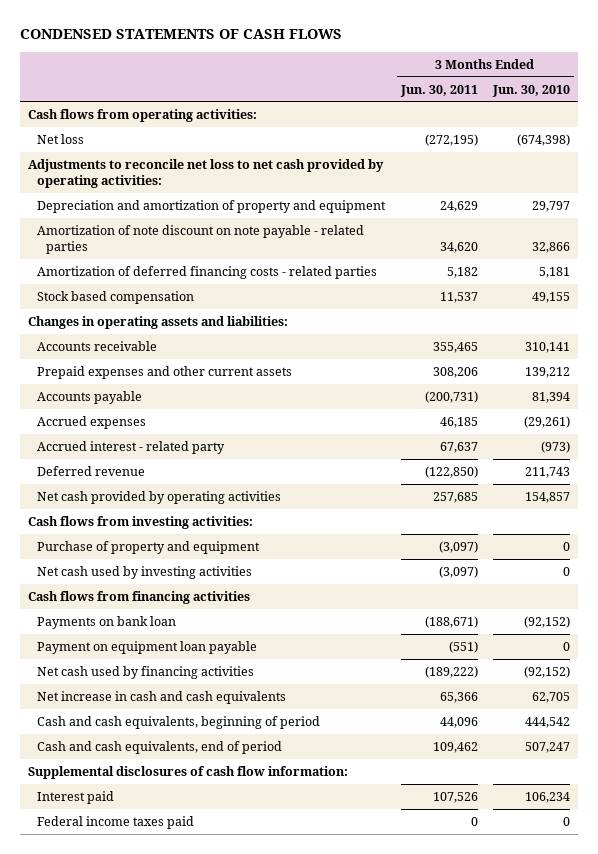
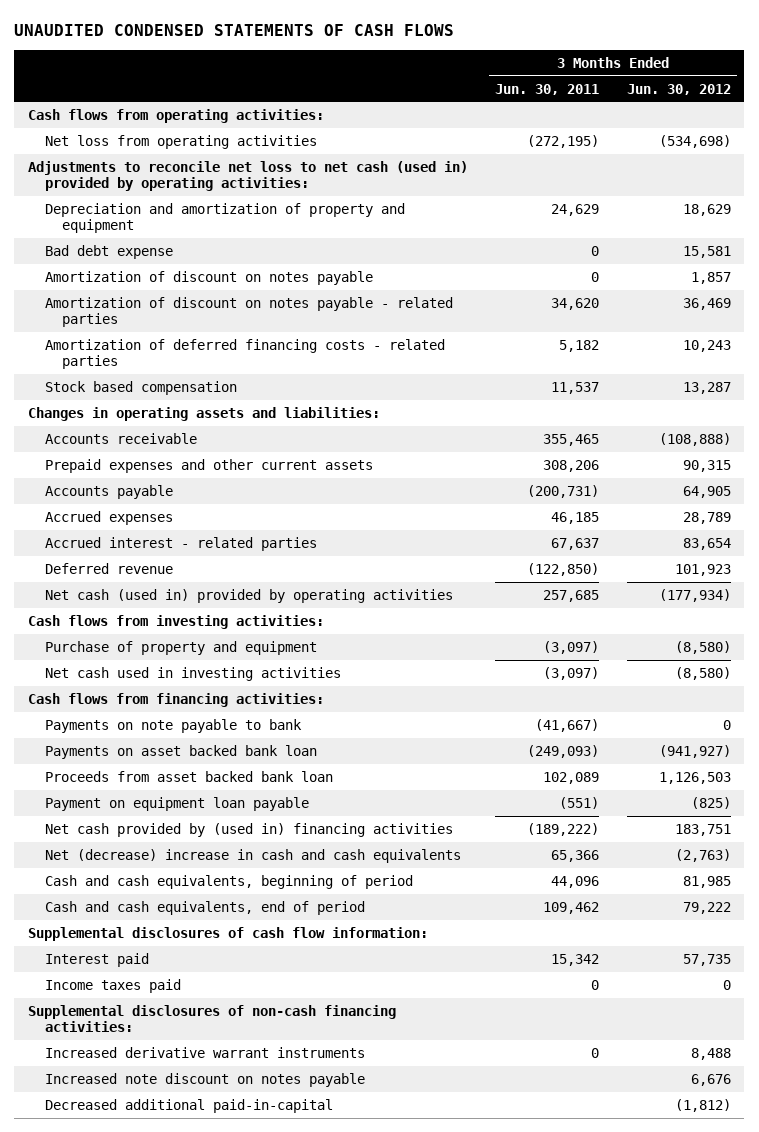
- CONDENSED STATEMENTS OF CASH FLOWS
+ UNAUDITED CONDENSED STATEMENTS OF CASH FLOWS
- | 3 Months Ended Jun. 30, 2011 | 3 Months Ended Jun. 30, 2010
+ | 3 Months Ended Jun. 30, 2011 | 3 Months Ended Jun. 30, 2012
- Net loss | (272,195) | (674,398)
- Adjustments to reconcile net loss to net cash provided by operating activities:
+ Net loss from operating activities | (272,195) | (534,698)
+ Adjustments to reconcile net loss to net cash (used in) provided by operating activities:
- Amortization of note discount on note payable - related parties | 34,620 | 32,866
+ Bad debt expense | 0 | 15,581
+ Amortization of discount on notes payable | 0 | 1,857
+ Amortization of discount on notes payable - related parties | 34,620 | 36,469
- Accrued interest - related party | 67,637 | (973)
+ Accrued interest - related parties | 67,637 | 83,654
- Net cash provided by operating activities | 257,685 | 154,857
+ Net cash (used in) provided by operating activities | 257,685 | (177,934)
- Net cash used by investing activities | (3,097) | 0
- Cash flows from financing activities
- Payments on bank loan | (188,671) | (92,152)
+ Net cash used in investing activities | (3,097) | (8,580)
+ Cash flows from financing activities:
+ Payments on note payable to bank | (41,667) | 0
+ Payments on asset backed bank loan | (249,093) | (941,927)
+ Proceeds from asset backed bank loan | 102,089 | 1,126,503
- Net cash used by financing activities | (189,222) | (92,152)
- Net increase in cash and cash equivalents | 65,366 | 62,705
+ Net cash provided by (used in) financing activities | (189,222) | 183,751
+ Net (decrease) increase in cash and cash equivalents | 65,366 | (2,763)
- Interest paid | 107,526 | 106,234
- Federal income taxes paid | 0 | 0
+ Interest paid | 15,342 | 57,735
+ Income taxes paid | 0 | 0
+ Supplemental disclosures of non-cash financing activities:
+ Increased derivative warrant instruments | 0 | 8,488
+ Increased note discount on notes payable | | 6,676
+ Decreased additional paid-in-capital | | (1,812)

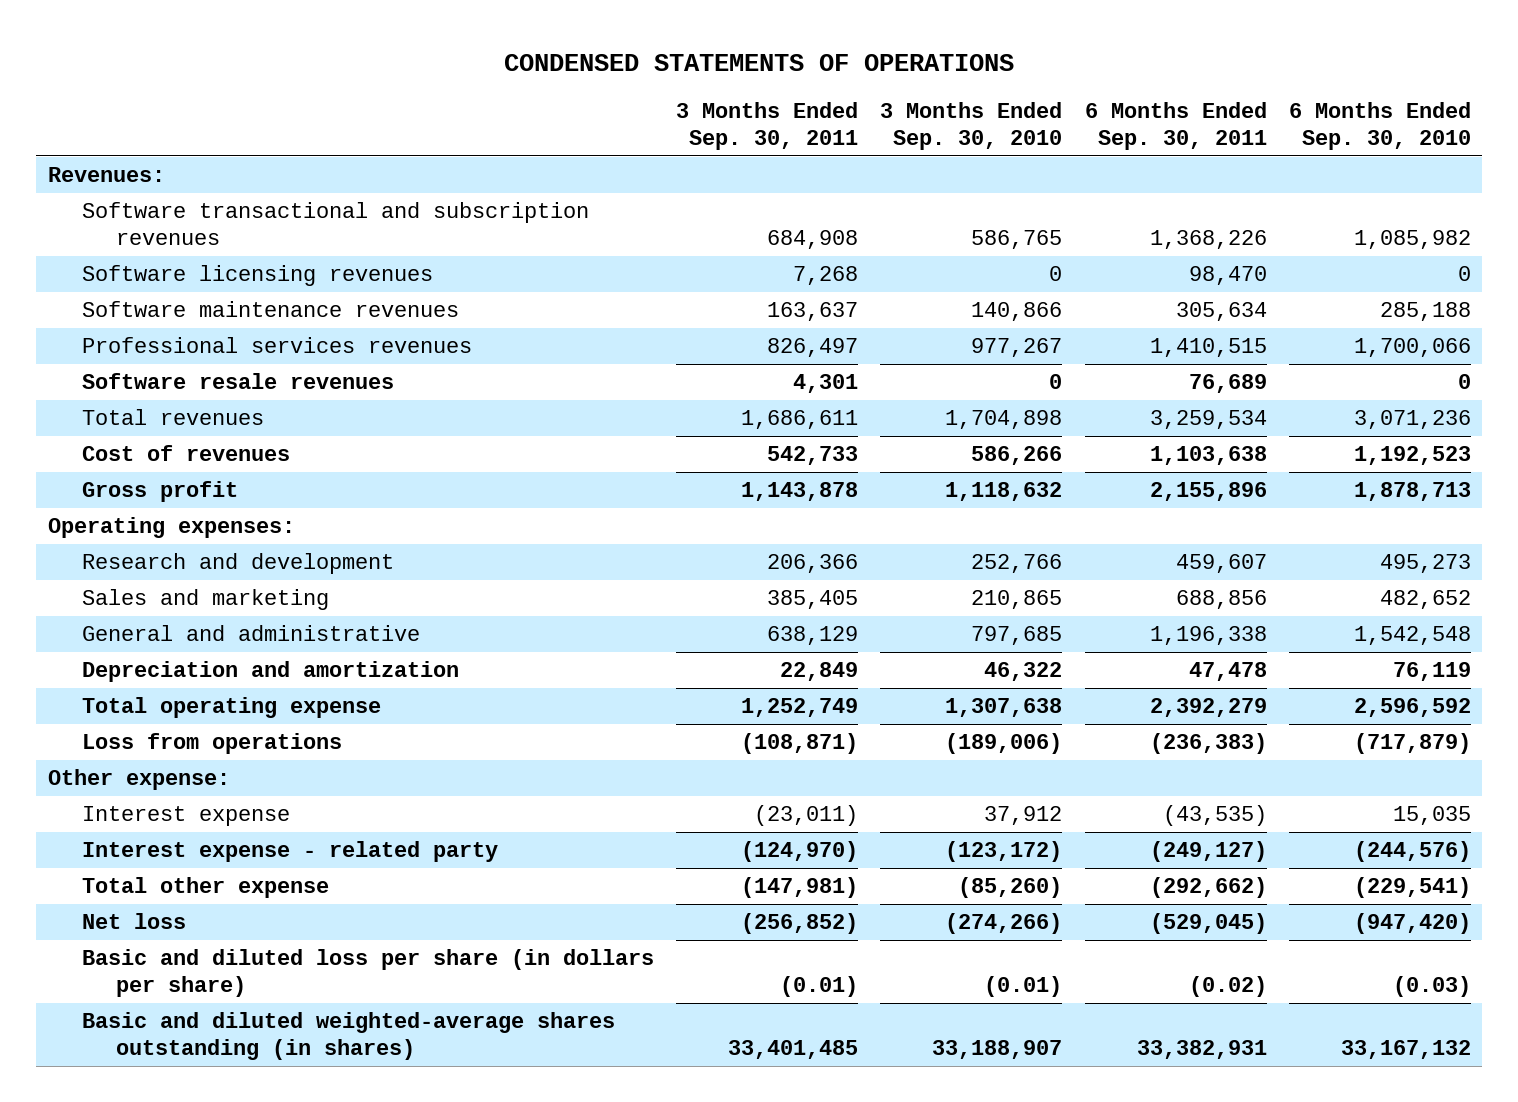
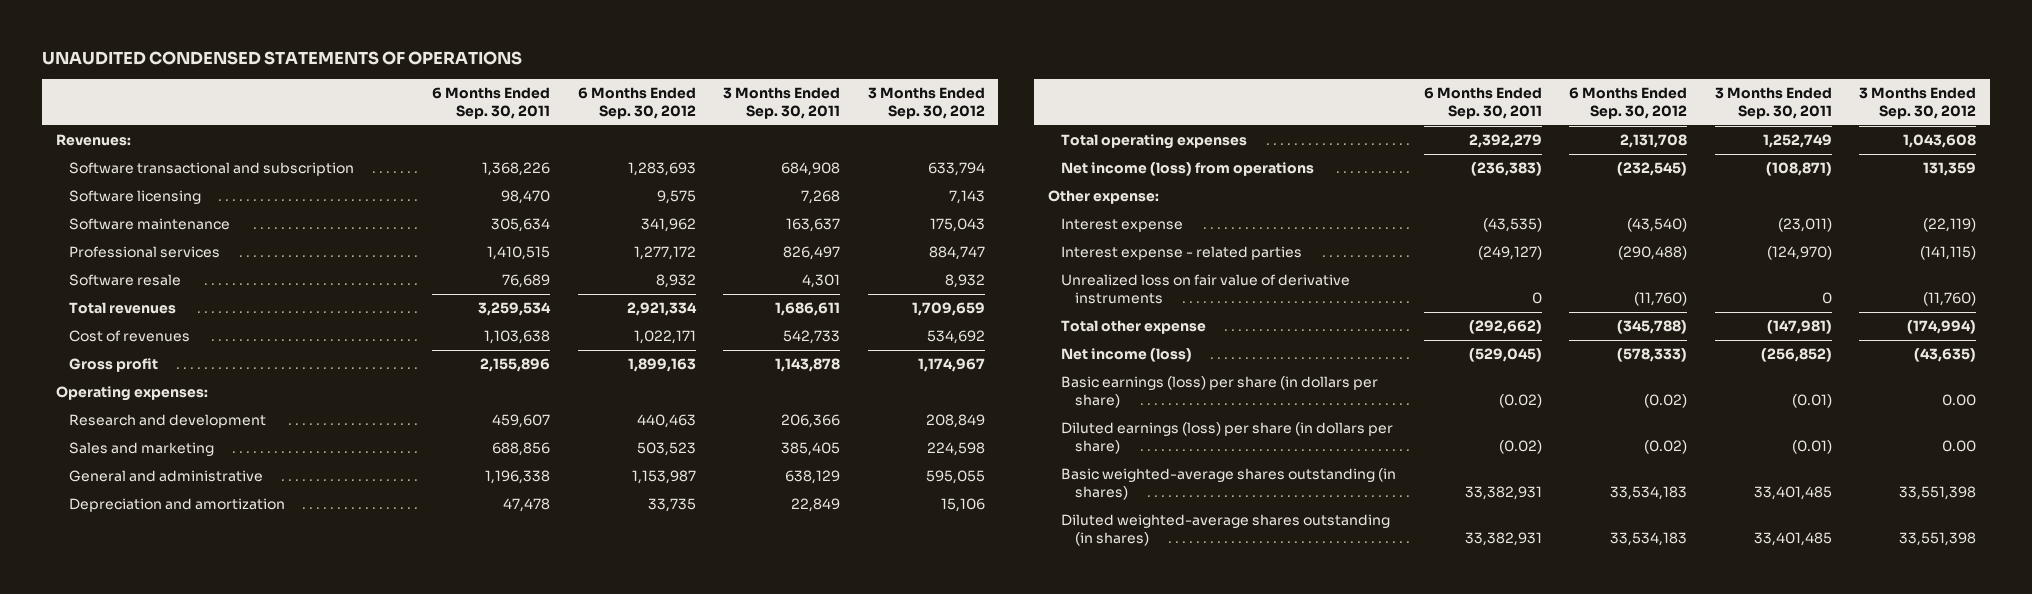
- CONDENSED STATEMENTS OF OPERATIONS
+ UNAUDITED CONDENSED STATEMENTS OF OPERATIONS
- | 3 Months Ended Sep. 30, 2011 | 3 Months Ended Sep. 30, 2010 | 6 Months Ended Sep. 30, 2011 | 6 Months Ended Sep. 30, 2010
+ | 6 Months Ended Sep. 30, 2011 | 6 Months Ended Sep. 30, 2012 | 3 Months Ended Sep. 30, 2011 | 3 Months Ended Sep. 30, 2012
- Software transactional and subscription revenues | 684,908 | 586,765 | 1,368,226 | 1,085,982
- Software licensing revenues | 7,268 | 0 | 98,470 | 0
- Software maintenance revenues | 163,637 | 140,866 | 305,634 | 285,188
- Professional services revenues | 826,497 | 977,267 | 1,410,515 | 1,700,066
- Software resale revenues | 4,301 | 0 | 76,689 | 0
+ Software transactional and subscription | 1,368,226 | 1,283,693 | 684,908 | 633,794
+ Software licensing | 98,470 | 9,575 | 7,268 | 7,143
+ Software maintenance | 305,634 | 341,962 | 163,637 | 175,043
+ Professional services | 1,410,515 | 1,277,172 | 826,497 | 884,747
+ Software resale | 76,689 | 8,932 | 4,301 | 8,932
- Total operating expense | 1,252,749 | 1,307,638 | 2,392,279 | 2,596,592
- Loss from operations | (108,871) | (189,006) | (236,383) | (717,879)
+ Total operating expenses | 2,392,279 | 2,131,708 | 1,252,749 | 1,043,608
+ Net income (loss) from operations | (236,383) | (232,545) | (108,871) | 131,359
- Interest expense - related party | (124,970) | (123,172) | (249,127) | (244,576)
+ Interest expense - related parties | (249,127) | (290,488) | (124,970) | (141,115)
+ Unrealized loss on fair value of derivative instruments | 0 | (11,760) | 0 | (11,760)
- Net loss | (256,852) | (274,266) | (529,045) | (947,420)
- Basic and diluted loss per share (in dollars per share) | (0.01) | (0.01) | (0.02) | (0.03)
- Basic and diluted weighted-average shares outstanding (in shares) | 33,401,485 | 33,188,907 | 33,382,931 | 33,167,132
+ Net income (loss) | (529,045) | (578,333) | (256,852) | (43,635)
+ Basic earnings (loss) per share (in dollars per share) | (0.02) | (0.02) | (0.01) | 0.00
+ Diluted earnings (loss) per share (in dollars per share) | (0.02) | (0.02) | (0.01) | 0.00
+ Basic weighted-average shares outstanding (in shares) | 33,382,931 | 33,534,183 | 33,401,485 | 33,551,398
+ Diluted weighted-average shares outstanding (in shares) | 33,382,931 | 33,534,183 | 33,401,485 | 33,551,398

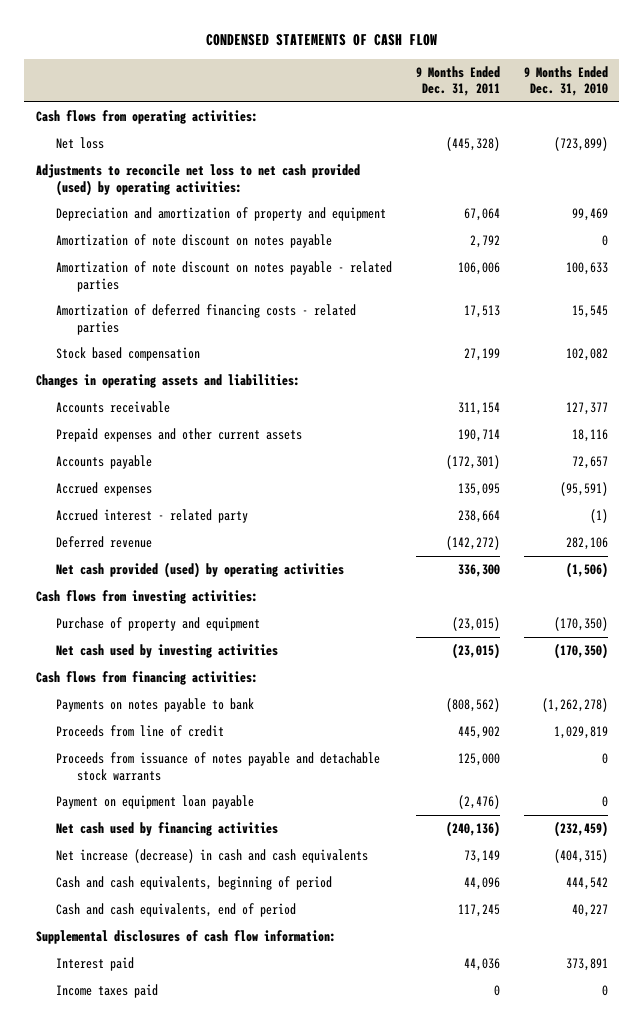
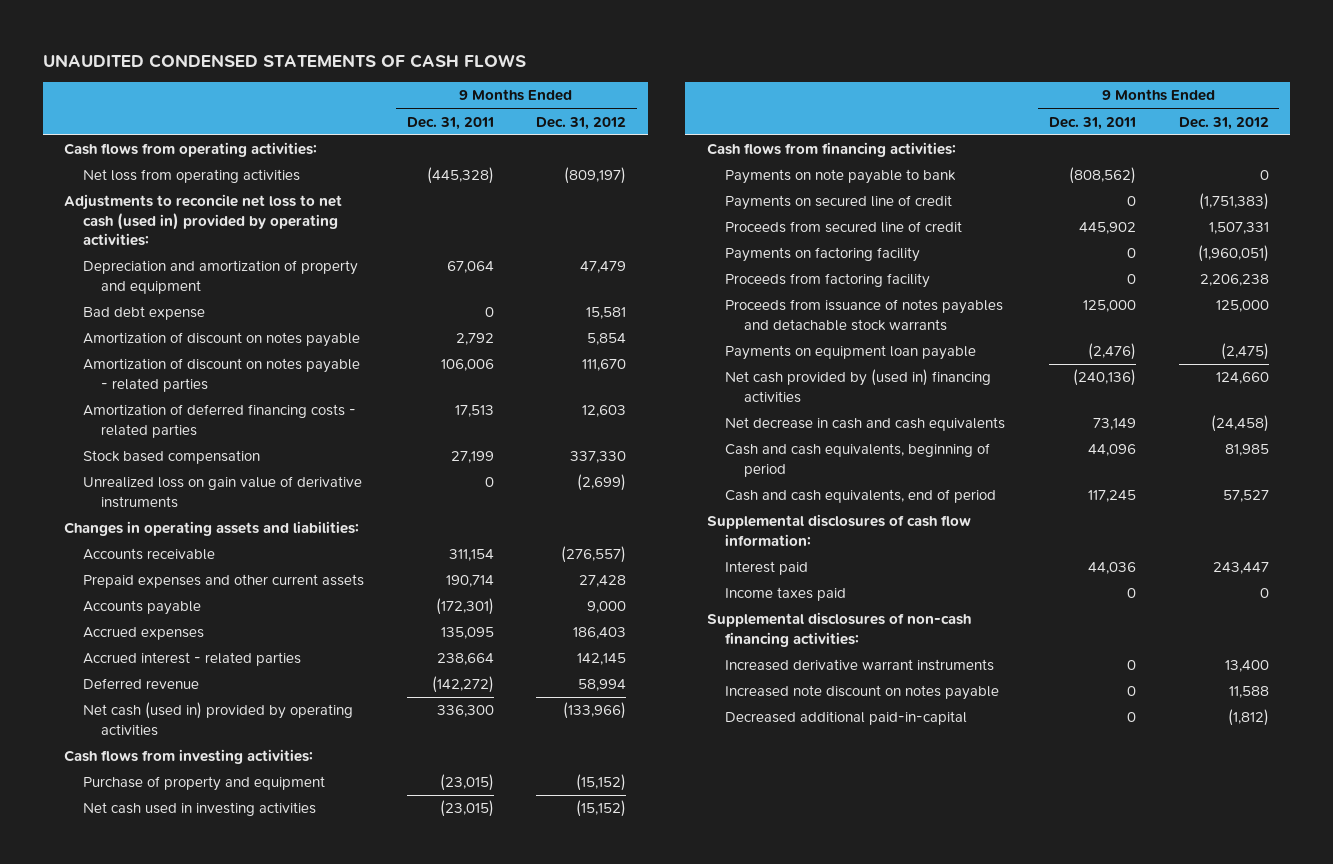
- CONDENSED STATEMENTS OF CASH FLOW
+ UNAUDITED CONDENSED STATEMENTS OF CASH FLOWS
- | 9 Months Ended Dec. 31, 2011 | 9 Months Ended Dec. 31, 2010
+ | 9 Months Ended Dec. 31, 2011 | 9 Months Ended Dec. 31, 2012
- Net loss | (445,328) | (723,899)
- Adjustments to reconcile net loss to net cash provided (used) by operating activities:
+ Net loss from operating activities | (445,328) | (809,197)
+ Adjustments to reconcile net loss to net cash (used in) provided by operating activities:
- Amortization of note discount on notes payable | 2,792 | 0
- Amortization of note discount on notes payable - related parties | 106,006 | 100,633
+ Bad debt expense | 0 | 15,581
+ Amortization of discount on notes payable | 2,792 | 5,854
+ Amortization of discount on notes payable - related parties | 106,006 | 111,670
+ Unrealized loss on gain value of derivative instruments | 0 | (2,699)
- Accrued interest - related party | 238,664 | (1)
+ Accrued interest - related parties | 238,664 | 142,145
- Net cash provided (used) by operating activities | 336,300 | (1,506)
+ Net cash (used in) provided by operating activities | 336,300 | (133,966)
- Net cash used by investing activities | (23,015) | (170,350)
+ Net cash used in investing activities | (23,015) | (15,152)
- Payments on notes payable to bank | (808,562) | (1,262,278)
- Proceeds from line of credit | 445,902 | 1,029,819
- Proceeds from issuance of notes payable and detachable stock warrants | 125,000 | 0
- Payment on equipment loan payable | (2,476) | 0
- Net cash used by financing activities | (240,136) | (232,459)
- Net increase (decrease) in cash and cash equivalents | 73,149 | (404,315)
+ Payments on note payable to bank | (808,562) | 0
+ Payments on secured line of credit | 0 | (1,751,383)
+ Proceeds from secured line of credit | 445,902 | 1,507,331
+ Payments on factoring facility | 0 | (1,960,051)
+ Proceeds from factoring facility | 0 | 2,206,238
+ Proceeds from issuance of notes payables and detachable stock warrants | 125,000 | 125,000
+ Payments on equipment loan payable | (2,476) | (2,475)
+ Net cash provided by (used in) financing activities | (240,136) | 124,660
+ Net decrease in cash and cash equivalents | 73,149 | (24,458)
+ Supplemental disclosures of non-cash financing activities:
+ Increased derivative warrant instruments | 0 | 13,400
+ Increased note discount on notes payable | 0 | 11,588
+ Decreased additional paid-in-capital | 0 | (1,812)

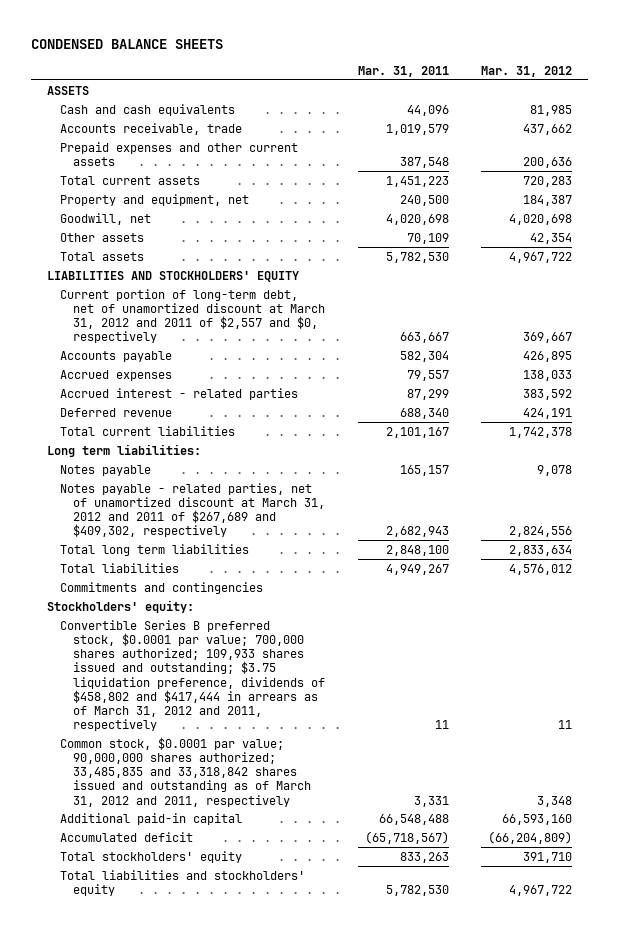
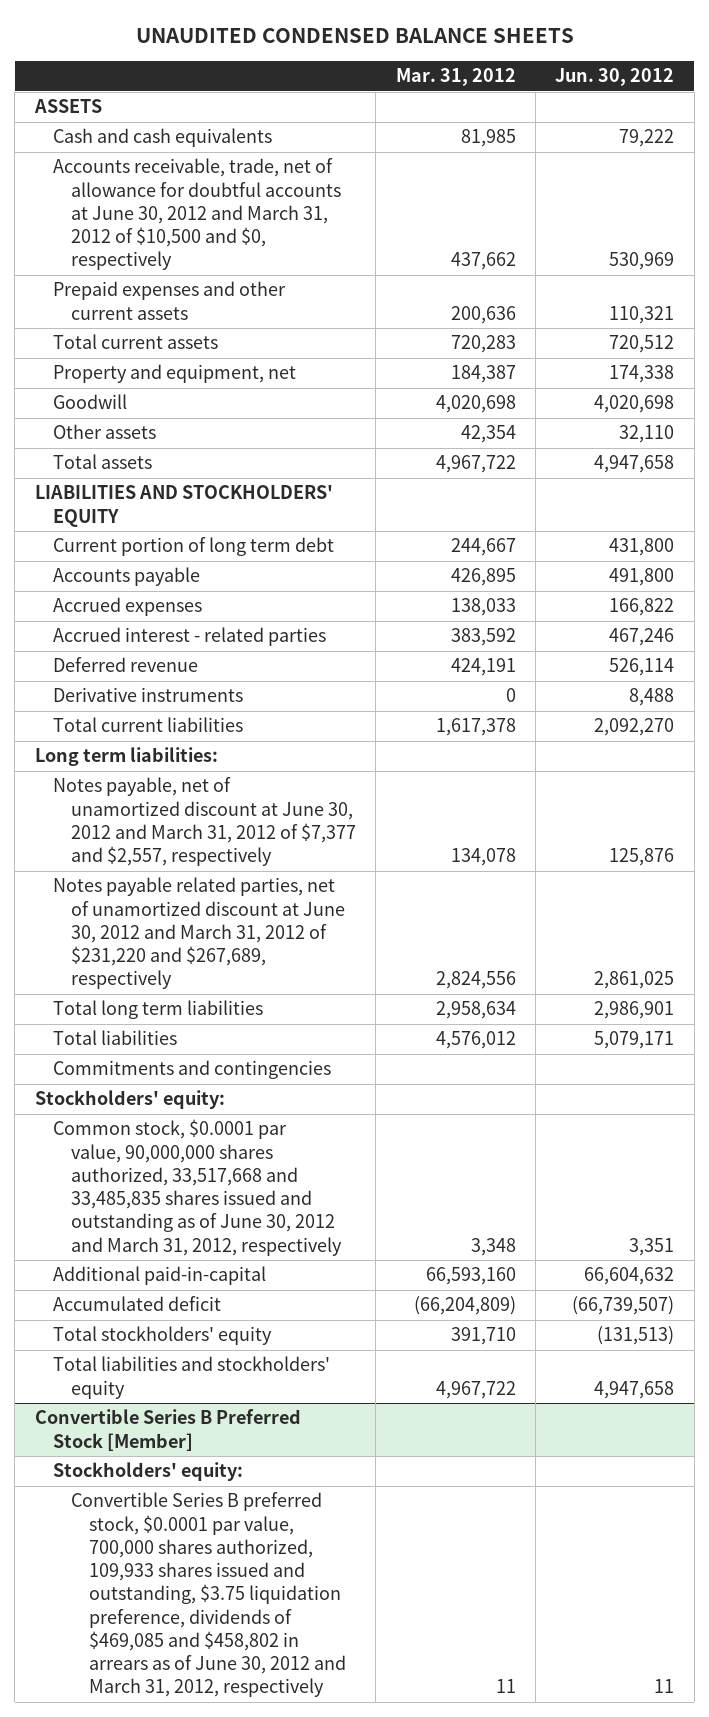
- CONDENSED BALANCE SHEETS
+ UNAUDITED CONDENSED BALANCE SHEETS
- | Mar. 31, 2011 | Mar. 31, 2012
+ | Mar. 31, 2012 | Jun. 30, 2012
- Accounts receivable, trade | 1,019,579 | 437,662
+ Accounts receivable, trade, net of allowance for doubtful accounts at June 30, 2012 and March 31, 2012 of $10,500 and $0, respectively | 437,662 | 530,969
- Goodwill, net | 4,020,698 | 4,020,698
+ Goodwill | 4,020,698 | 4,020,698
- Current portion of long-term debt, net of unamortized discount at March 31, 2012 and 2011 of $2,557 and $0, respectively | 663,667 | 369,667
+ Current portion of long term debt | 244,667 | 431,800
- Total current liabilities | 2,101,167 | 1,742,378
+ Derivative instruments | 0 | 8,488
+ Total current liabilities | 1,617,378 | 2,092,270
- Notes payable | 165,157 | 9,078
- Notes payable - related parties, net of unamortized discount at March 31, 2012 and 2011 of $267,689 and $409,302, respectively | 2,682,943 | 2,824,556
- Total long term liabilities | 2,848,100 | 2,833,634
+ Notes payable, net of unamortized discount at June 30, 2012 and March 31, 2012 of $7,377 and $2,557, respectively | 134,078 | 125,876
+ Notes payable related parties, net of unamortized discount at June 30, 2012 and March 31, 2012 of $231,220 and $267,689, respectively | 2,824,556 | 2,861,025
+ Total long term liabilities | 2,958,634 | 2,986,901
- Convertible Series B preferred stock, $0.0001 par value; 700,000 shares authorized; 109,933 shares issued and outstanding; $3.75 liquidation preference, dividends of $458,802 and $417,444 in arrears as of March 31, 2012 and 2011, respectively | 11 | 11
- Common stock, $0.0001 par value; 90,000,000 shares authorized; 33,485,835 and 33,318,842 shares issued and outstanding as of March 31, 2012 and 2011, respectively | 3,331 | 3,348
- Additional paid-in capital | 66,548,488 | 66,593,160
+ Common stock, $0.0001 par value, 90,000,000 shares authorized, 33,517,668 and 33,485,835 shares issued and outstanding as of June 30, 2012 and March 31, 2012, respectively | 3,348 | 3,351
+ Additional paid-in-capital | 66,593,160 | 66,604,632
+ Convertible Series B Preferred Stock [Member]
+ Stockholders' equity:
+ Convertible Series B preferred stock, $0.0001 par value, 700,000 shares authorized, 109,933 shares issued and outstanding, $3.75 liquidation preference, dividends of $469,085 and $458,802 in arrears as of June 30, 2012 and March 31, 2012, respectively | 11 | 11

